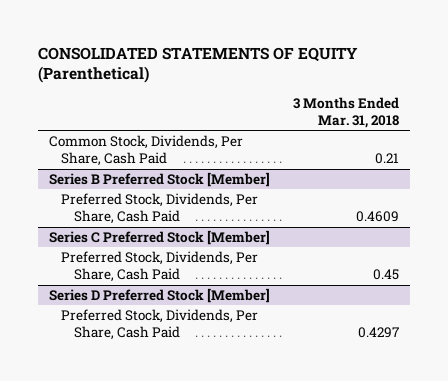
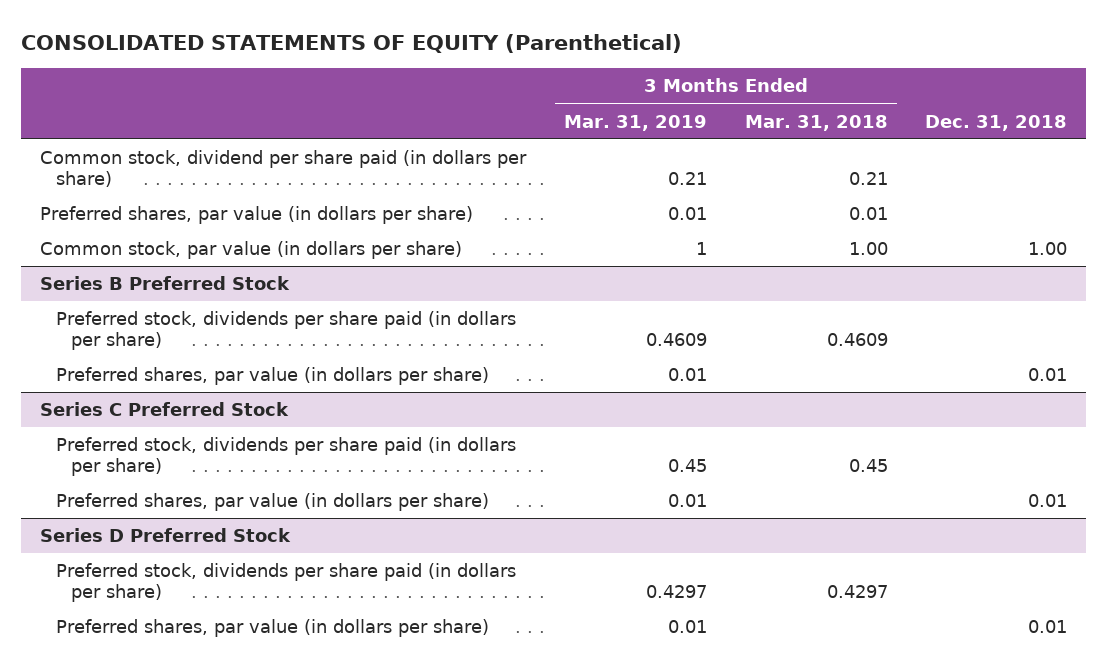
- | 3 Months Ended Mar. 31, 2018
+ | 3 Months Ended Mar. 31, 2019 | 3 Months Ended Mar. 31, 2018 | Dec. 31, 2018
- Common Stock, Dividends, Per Share, Cash Paid | 0.21
- Series B Preferred Stock [Member]
- Preferred Stock, Dividends, Per Share, Cash Paid | 0.4609
- Series C Preferred Stock [Member]
- Preferred Stock, Dividends, Per Share, Cash Paid | 0.45
- Series D Preferred Stock [Member]
- Preferred Stock, Dividends, Per Share, Cash Paid | 0.4297
+ Common stock, dividend per share paid (in dollars per share) | 0.21 | 0.21 |
+ Preferred shares, par value (in dollars per share) | 0.01 | 0.01 |
+ Common stock, par value (in dollars per share) | 1 | 1.00 | 1.00
+ Series B Preferred Stock
+ Preferred stock, dividends per share paid (in dollars per share) | 0.4609 | 0.4609 |
+ Preferred shares, par value (in dollars per share) | 0.01 | | 0.01
+ Series C Preferred Stock
+ Preferred stock, dividends per share paid (in dollars per share) | 0.45 | 0.45 |
+ Preferred shares, par value (in dollars per share) | 0.01 | | 0.01
+ Series D Preferred Stock
+ Preferred stock, dividends per share paid (in dollars per share) | 0.4297 | 0.4297 |
+ Preferred shares, par value (in dollars per share) | 0.01 | | 0.01

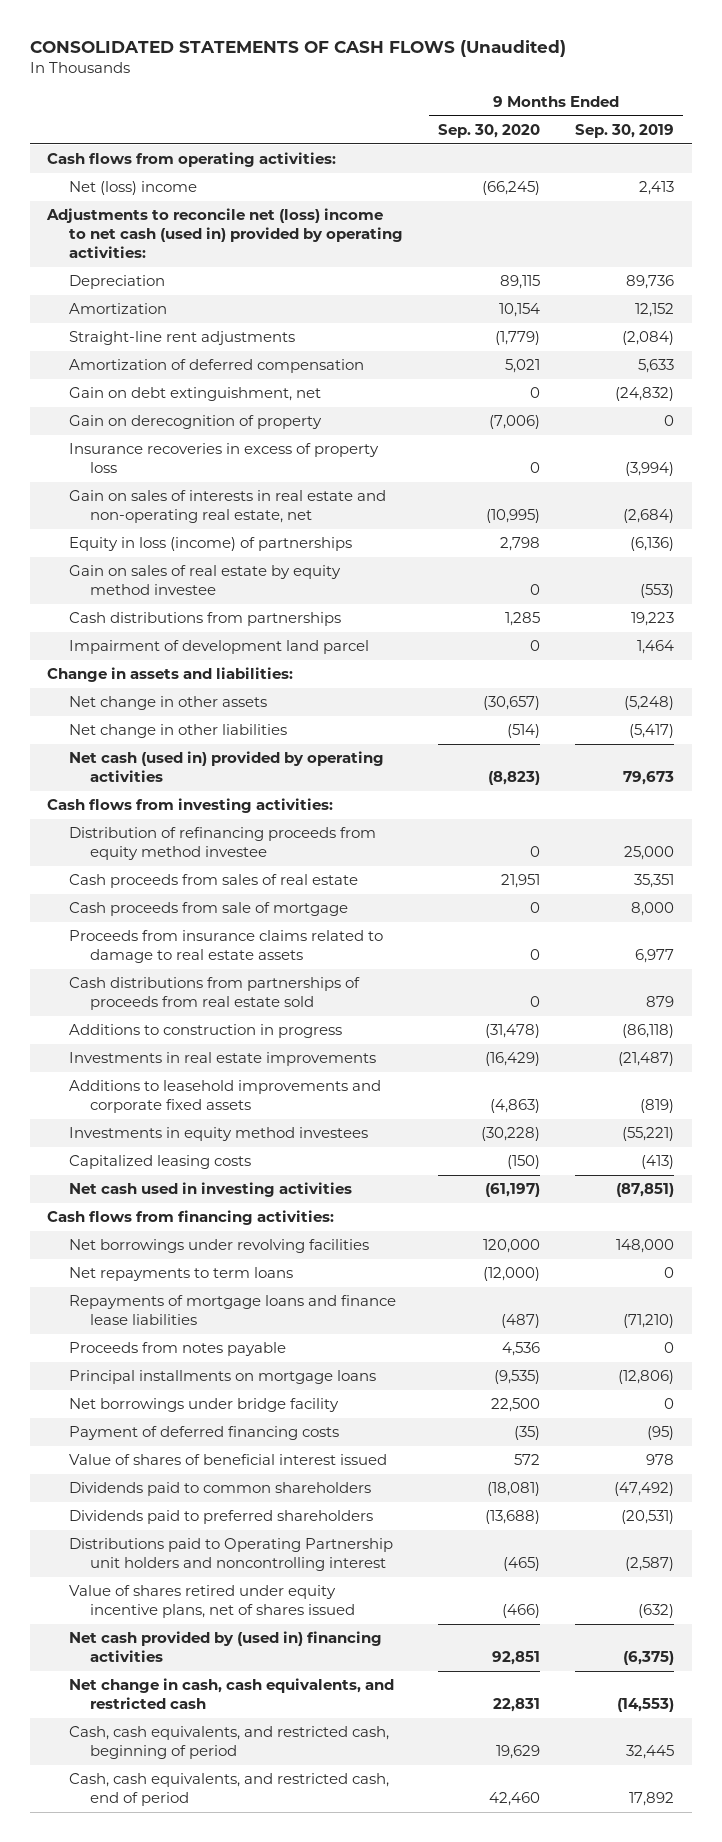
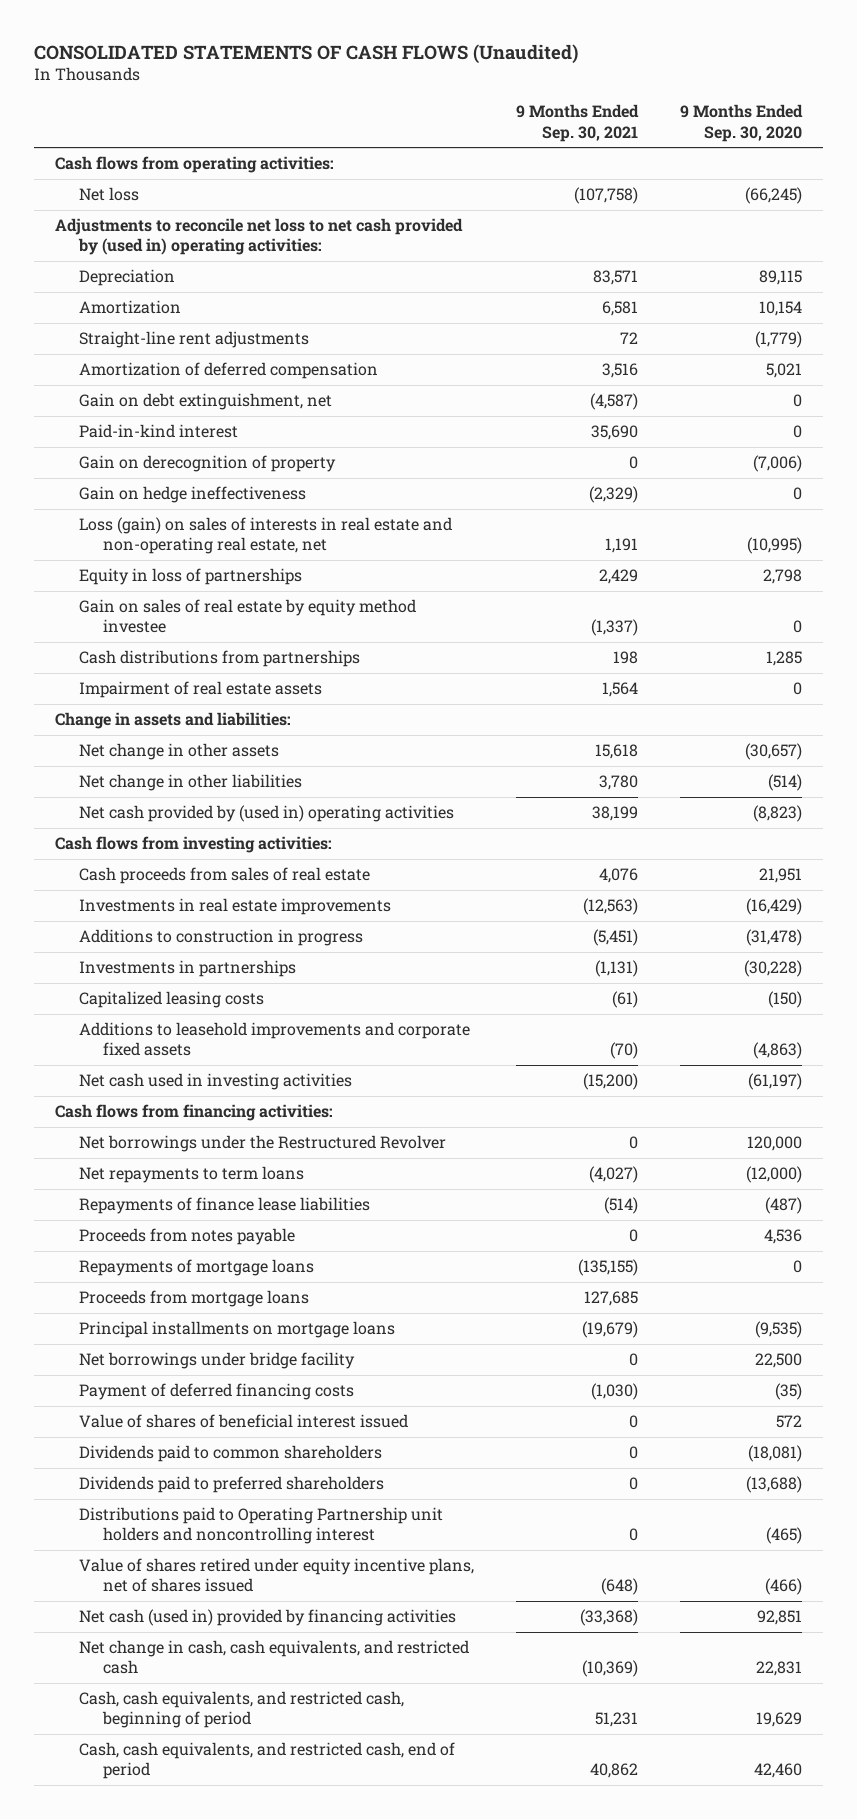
- | 9 Months Ended Sep. 30, 2020 | 9 Months Ended Sep. 30, 2019
+ | 9 Months Ended Sep. 30, 2021 | 9 Months Ended Sep. 30, 2020
- Net (loss) income | (66,245) | 2,413
- Adjustments to reconcile net (loss) income to net cash (used in) provided by operating activities:
+ Net loss | (107,758) | (66,245)
+ Adjustments to reconcile net loss to net cash provided by (used in) operating activities:
+ Paid-in-kind interest | 35,690 | 0
- Insurance recoveries in excess of property loss | 0 | (3,994)
- Gain on sales of interests in real estate and non-operating real estate, net | (10,995) | (2,684)
- Equity in loss (income) of partnerships | 2,798 | (6,136)
+ Gain on hedge ineffectiveness | (2,329) | 0
+ Loss (gain) on sales of interests in real estate and non-operating real estate, net | 1,191 | (10,995)
+ Equity in loss of partnerships | 2,429 | 2,798
- Impairment of development land parcel | 0 | 1,464
+ Impairment of real estate assets | 1,564 | 0
- Net cash (used in) provided by operating activities | (8,823) | 79,673
+ Net cash provided by (used in) operating activities | 38,199 | (8,823)
- Distribution of refinancing proceeds from equity method investee | 0 | 25,000
- Cash proceeds from sale of mortgage | 0 | 8,000
- Proceeds from insurance claims related to damage to real estate assets | 0 | 6,977
- Cash distributions from partnerships of proceeds from real estate sold | 0 | 879
- Investments in equity method investees | (30,228) | (55,221)
moved down: Additions to construction in progress | (5,451) | (31,478)
+ Investments in partnerships | (1,131) | (30,228)
moved down: Additions to leasehold improvements and corporate fixed assets | (70) | (4,863)
- Net borrowings under revolving facilities | 120,000 | 148,000
+ Net borrowings under the Restructured Revolver | 0 | 120,000
- Repayments of mortgage loans and finance lease liabilities | (487) | (71,210)
+ Repayments of finance lease liabilities | (514) | (487)
+ Repayments of mortgage loans | (135,155) | 0
+ Proceeds from mortgage loans | 127,685 |
- Net cash provided by (used in) financing activities | 92,851 | (6,375)
+ Net cash (used in) provided by financing activities | (33,368) | 92,851

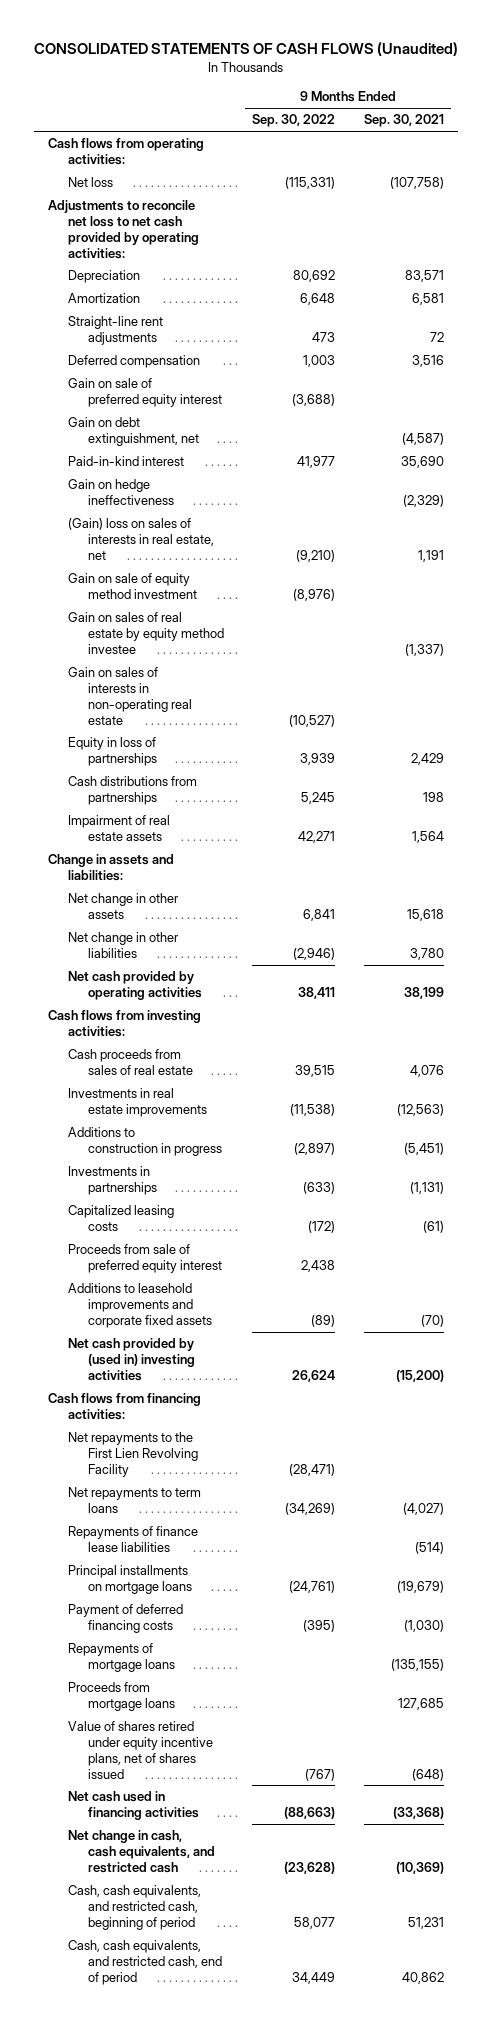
- | 9 Months Ended Sep. 30, 2021 | 9 Months Ended Sep. 30, 2020
+ | 9 Months Ended Sep. 30, 2022 | 9 Months Ended Sep. 30, 2021
- Adjustments to reconcile net loss to net cash provided by (used in) operating activities:
+ Adjustments to reconcile net loss to net cash provided by operating activities:
- Amortization of deferred compensation | 3,516 | 5,021
+ Deferred compensation | 1,003 | 3,516
+ Gain on sale of preferred equity interest | (3,688) |
- Gain on derecognition of property | 0 | (7,006)
- Loss (gain) on sales of interests in real estate and non-operating real estate, net | 1,191 | (10,995)
+ (Gain) loss on sales of interests in real estate, net | (9,210) | 1,191
+ Gain on sale of equity method investment | (8,976) |
+ Gain on sales of interests in non-operating real estate | (10,527) |
moved down: Equity in loss of partnerships | 3,939 | 2,429
- Net cash provided by (used in) operating activities | 38,199 | (8,823)
+ Net cash provided by operating activities | 38,411 | 38,199
+ Proceeds from sale of preferred equity interest | 2,438 |
- Net cash used in investing activities | (15,200) | (61,197)
+ Net cash provided by (used in) investing activities | 26,624 | (15,200)
- Net borrowings under the Restructured Revolver | 0 | 120,000
+ Net repayments to the First Lien Revolving Facility | (28,471) |
- Proceeds from notes payable | 0 | 4,536
- Net borrowings under bridge facility | 0 | 22,500
- Value of shares of beneficial interest issued | 0 | 572
- Dividends paid to common shareholders | 0 | (18,081)
- Dividends paid to preferred shareholders | 0 | (13,688)
- Distributions paid to Operating Partnership unit holders and noncontrolling interest | 0 | (465)
moved down: Repayments of mortgage loans | | (135,155)
moved down: Proceeds from mortgage loans | | 127,685
- Net cash (used in) provided by financing activities | (33,368) | 92,851
+ Net cash used in financing activities | (88,663) | (33,368)

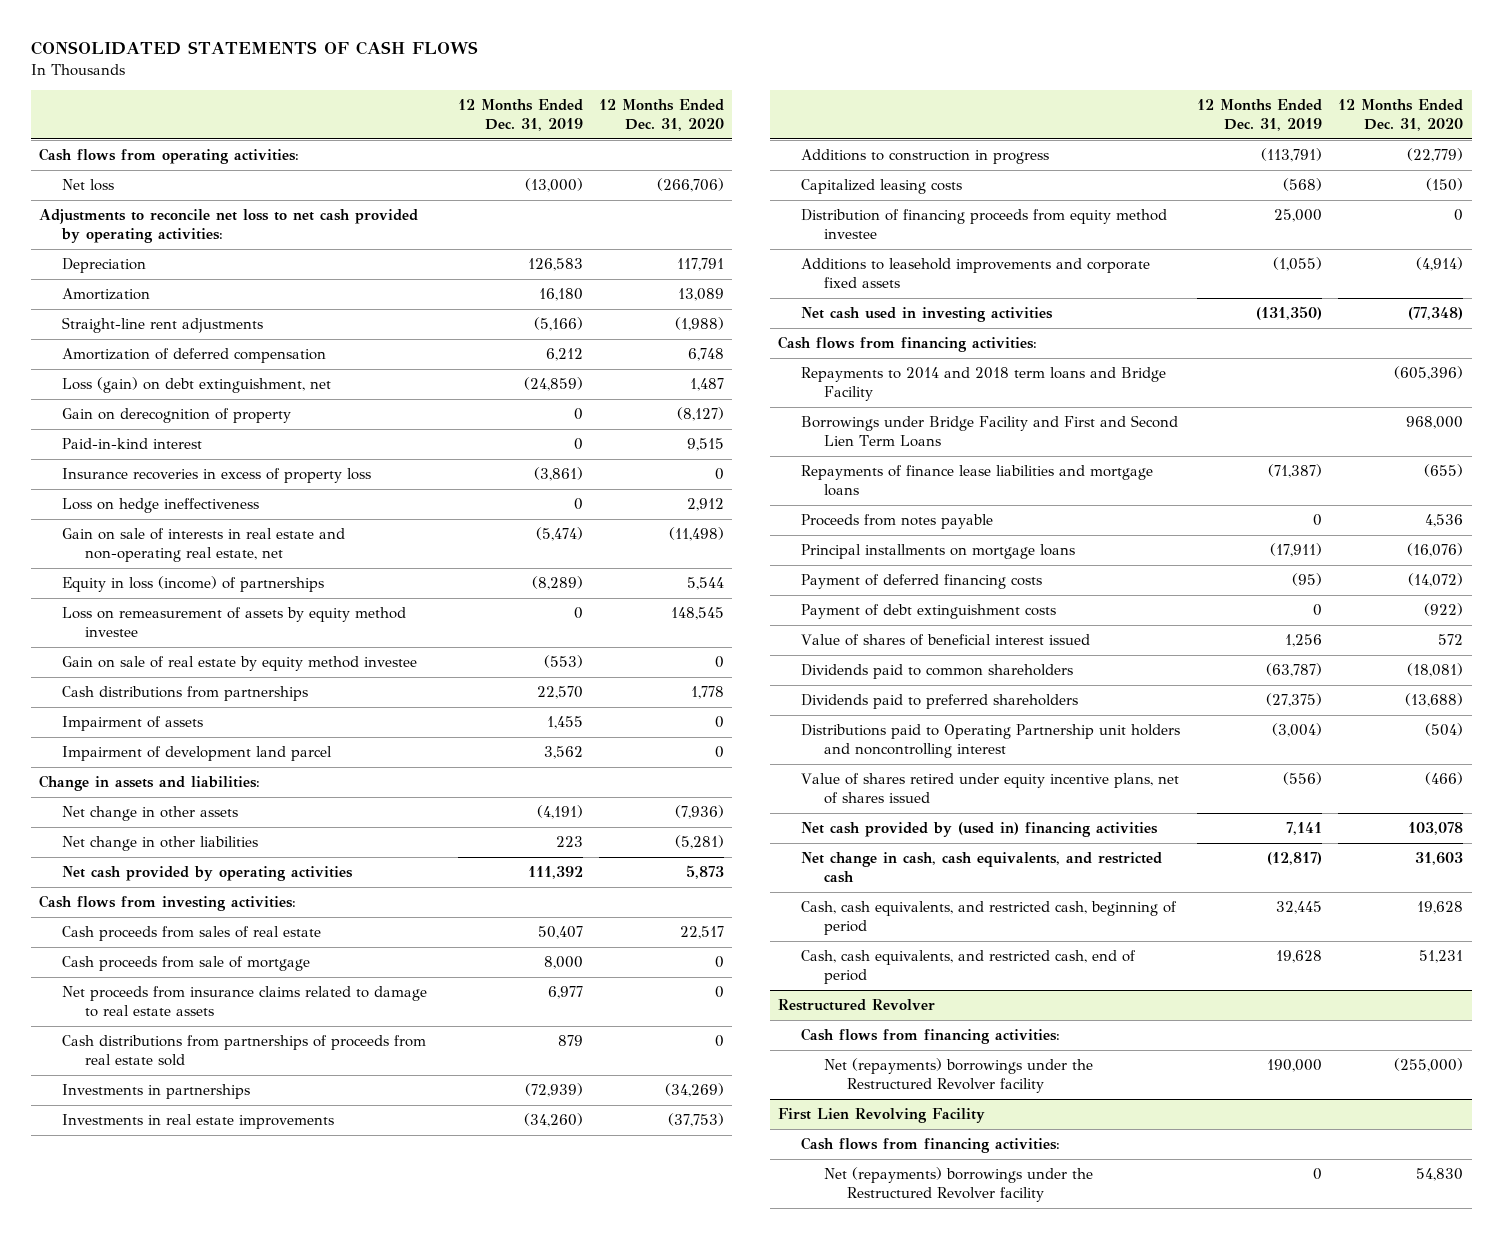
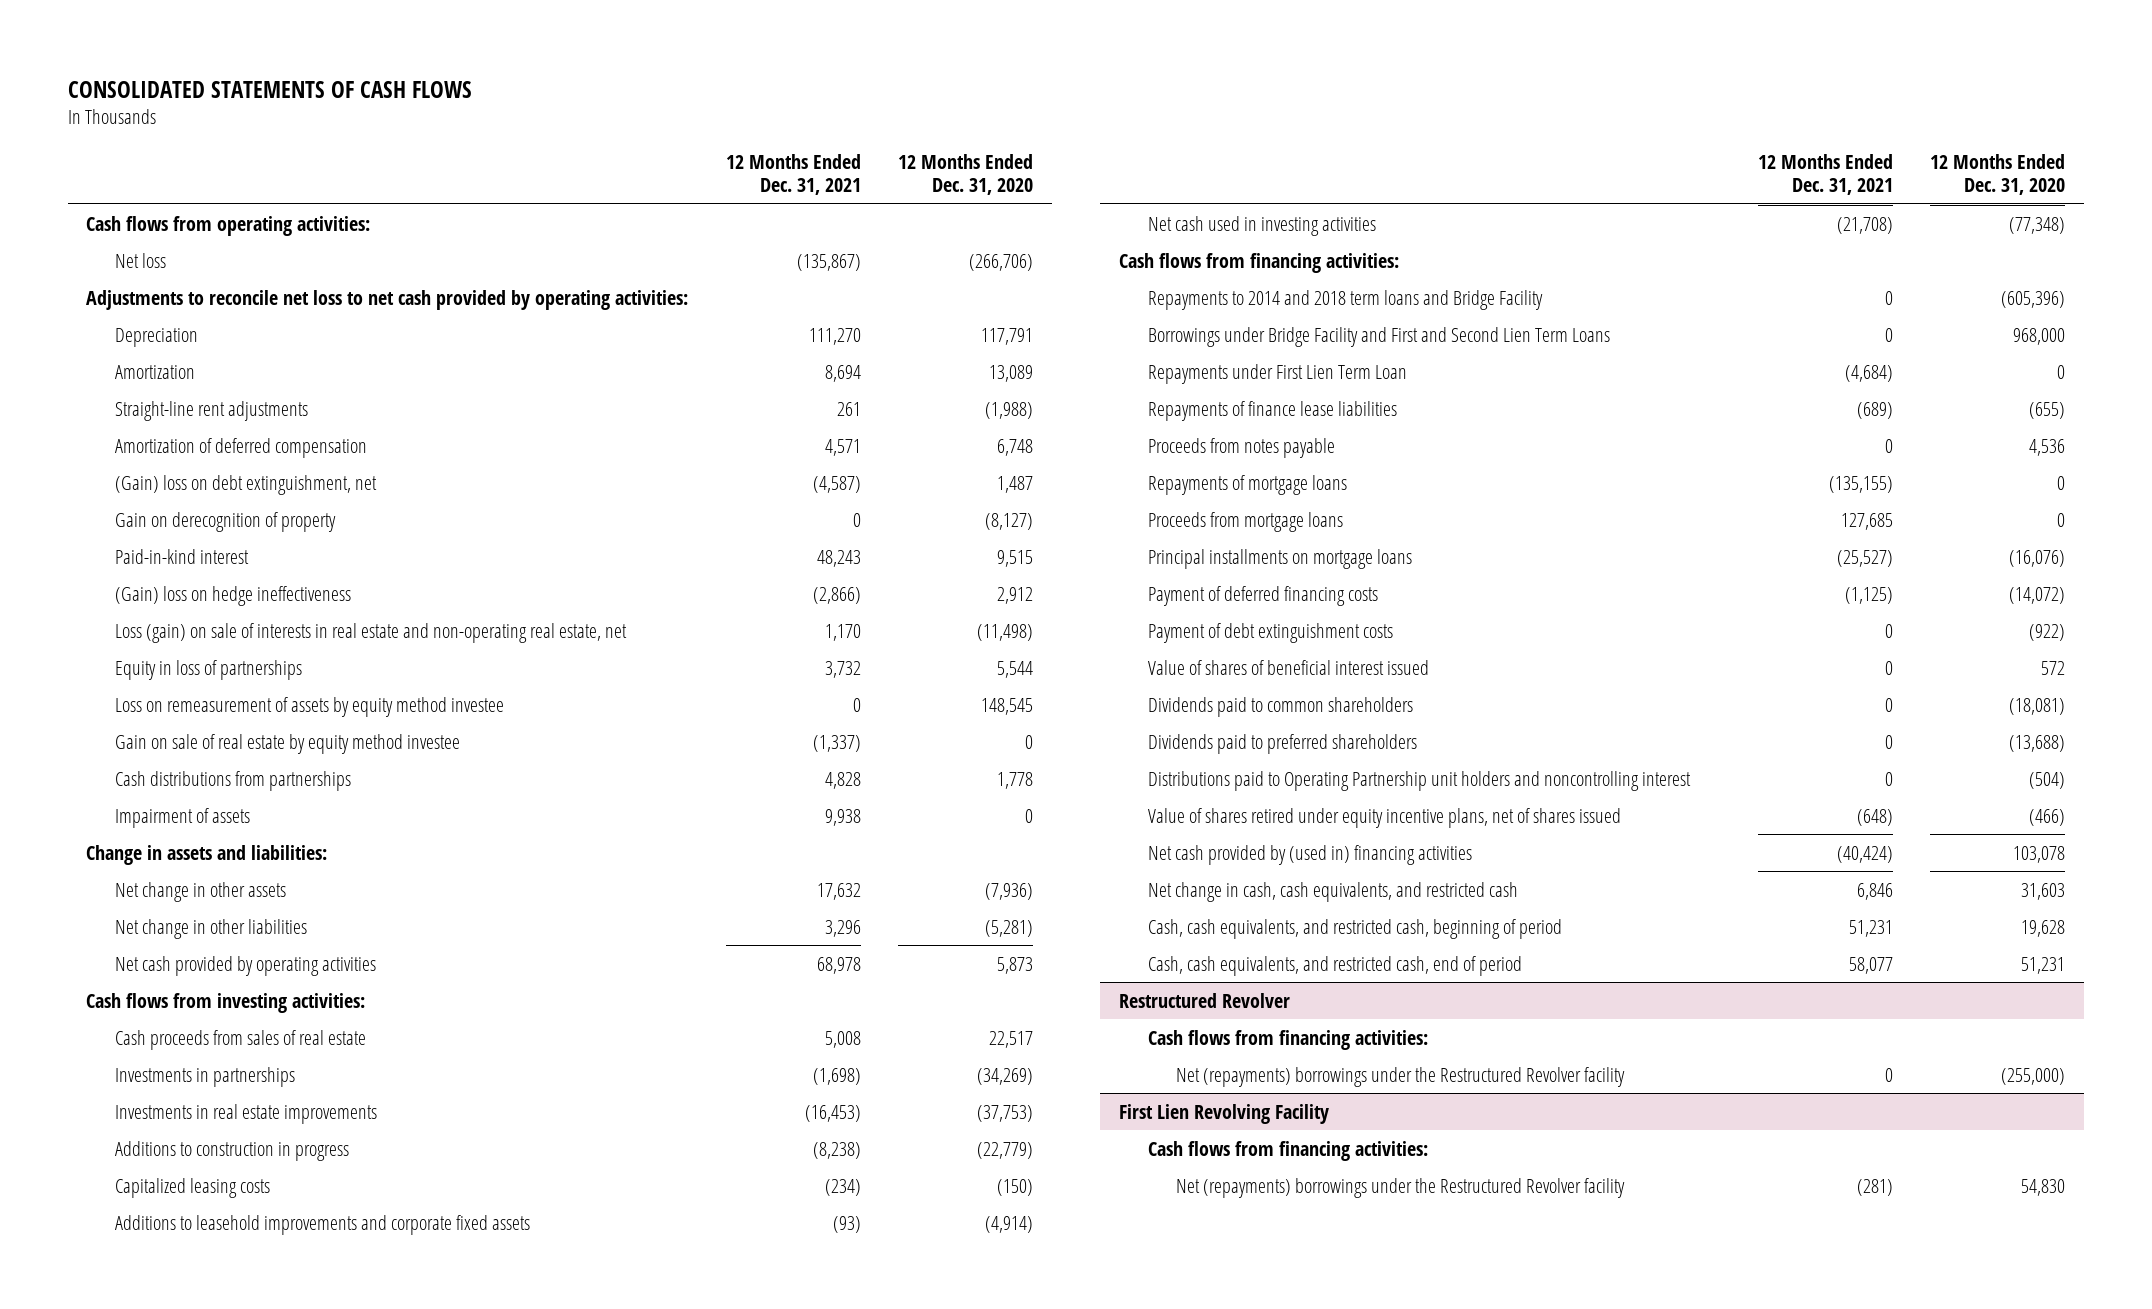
- | 12 Months Ended Dec. 31, 2019 | 12 Months Ended Dec. 31, 2020
+ | 12 Months Ended Dec. 31, 2021 | 12 Months Ended Dec. 31, 2020
- Loss (gain) on debt extinguishment, net | (24,859) | 1,487
+ (Gain) loss on debt extinguishment, net | (4,587) | 1,487
- Insurance recoveries in excess of property loss | (3,861) | 0
- Loss on hedge ineffectiveness | 0 | 2,912
- Gain on sale of interests in real estate and non-operating real estate, net | (5,474) | (11,498)
- Equity in loss (income) of partnerships | (8,289) | 5,544
+ (Gain) loss on hedge ineffectiveness | (2,866) | 2,912
+ Loss (gain) on sale of interests in real estate and non-operating real estate, net | 1,170 | (11,498)
+ Equity in loss of partnerships | 3,732 | 5,544
- Impairment of development land parcel | 3,562 | 0
- Cash proceeds from sale of mortgage | 8,000 | 0
- Net proceeds from insurance claims related to damage to real estate assets | 6,977 | 0
- Cash distributions from partnerships of proceeds from real estate sold | 879 | 0
- Distribution of financing proceeds from equity method investee | 25,000 | 0
- Repayments of finance lease liabilities and mortgage loans | (71,387) | (655)
+ Repayments under First Lien Term Loan | (4,684) | 0
+ Repayments of finance lease liabilities | (689) | (655)
+ Repayments of mortgage loans | (135,155) | 0
+ Proceeds from mortgage loans | 127,685 | 0

